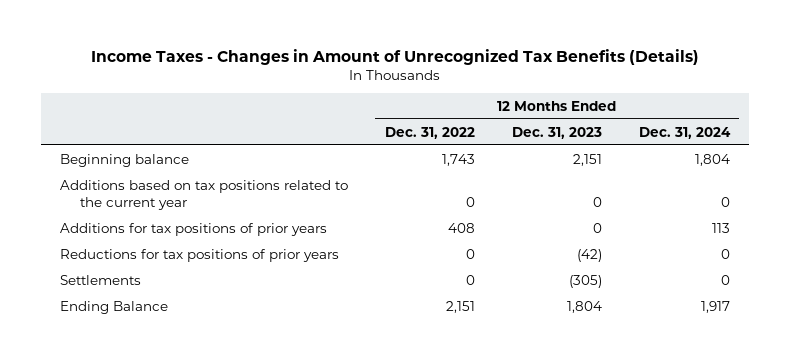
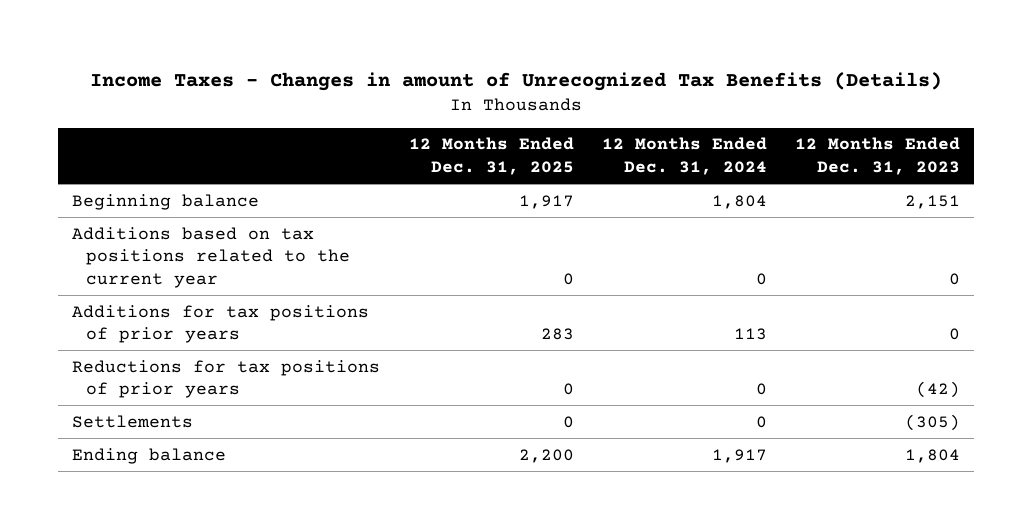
- Income Taxes - Changes in Amount of Unrecognized Tax Benefits (Details)
+ Income Taxes - Changes in amount of Unrecognized Tax Benefits (Details)
- | 12 Months Ended Dec. 31, 2022 | 12 Months Ended Dec. 31, 2023 | 12 Months Ended Dec. 31, 2024
+ | 12 Months Ended Dec. 31, 2025 | 12 Months Ended Dec. 31, 2024 | 12 Months Ended Dec. 31, 2023
- Ending Balance | 2,151 | 1,804 | 1,917
+ Ending balance | 2,200 | 1,917 | 1,804

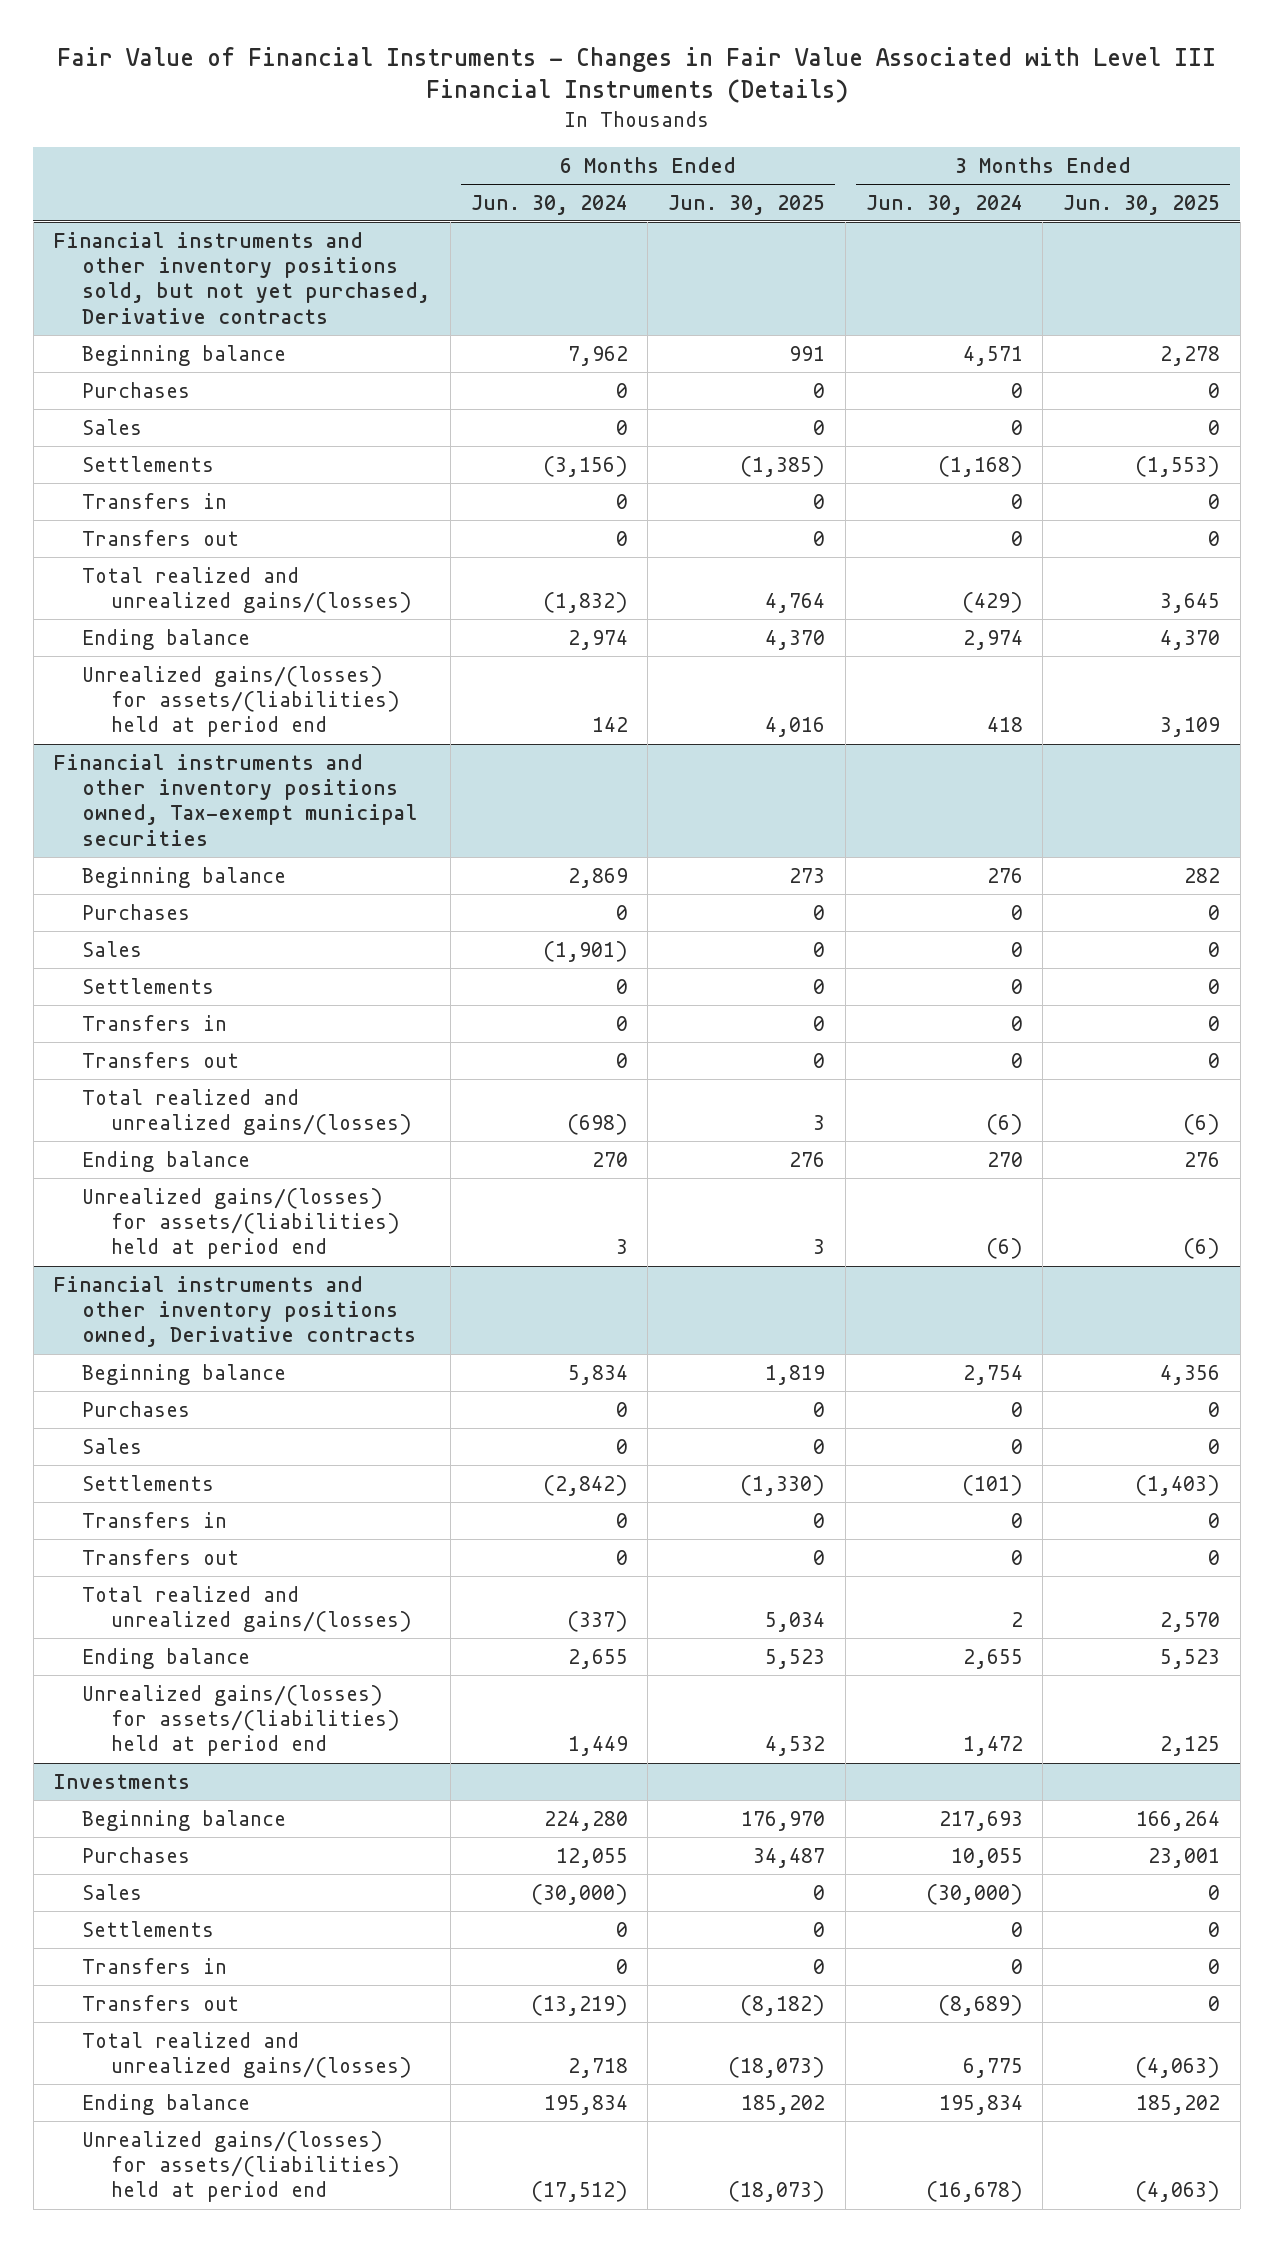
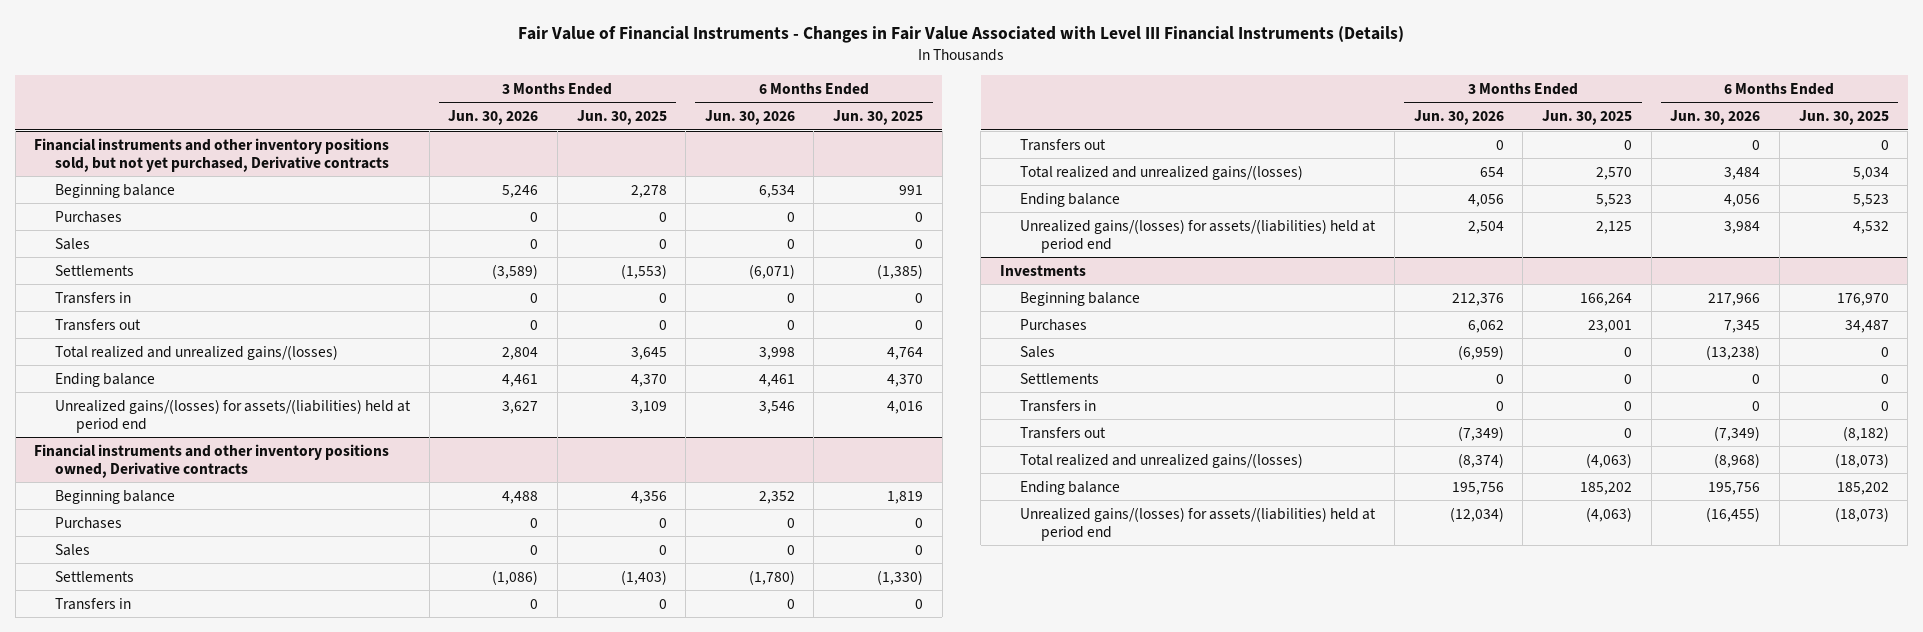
- | 6 Months Ended Jun. 30, 2024 | 6 Months Ended Jun. 30, 2025 | 3 Months Ended Jun. 30, 2024 | 3 Months Ended Jun. 30, 2025
+ | 3 Months Ended Jun. 30, 2026 | 3 Months Ended Jun. 30, 2025 | 6 Months Ended Jun. 30, 2026 | 6 Months Ended Jun. 30, 2025
- Financial instruments and other inventory positions owned, Tax-exempt municipal securities
- Beginning balance | 2,869 | 273 | 276 | 282
- Purchases | 0 | 0 | 0 | 0
- Sales | (1,901) | 0 | 0 | 0
- Settlements | 0 | 0 | 0 | 0
- Transfers in | 0 | 0 | 0 | 0
- Transfers out | 0 | 0 | 0 | 0
- Total realized and unrealized gains/(losses) | (698) | 3 | (6) | (6)
- Ending balance | 270 | 276 | 270 | 276
- Unrealized gains/(losses) for assets/(liabilities) held at period end | 3 | 3 | (6) | (6)

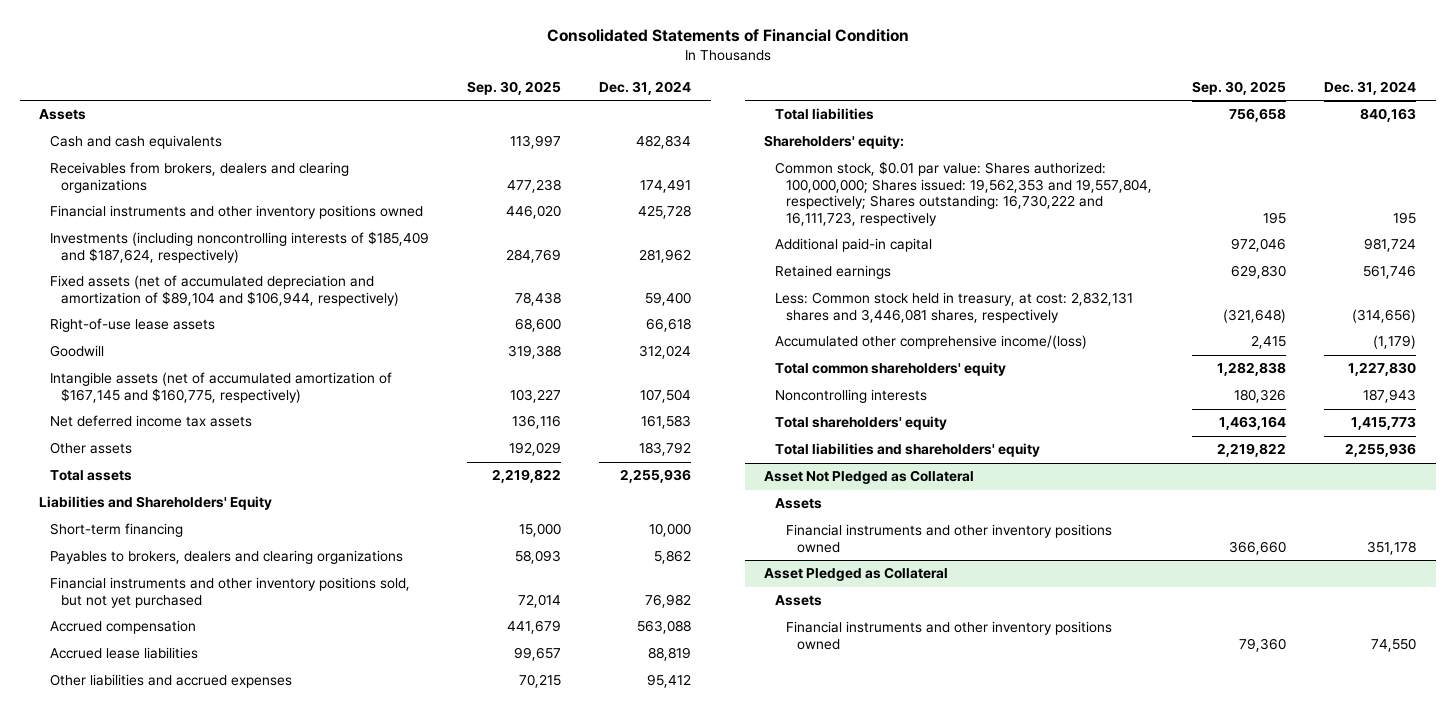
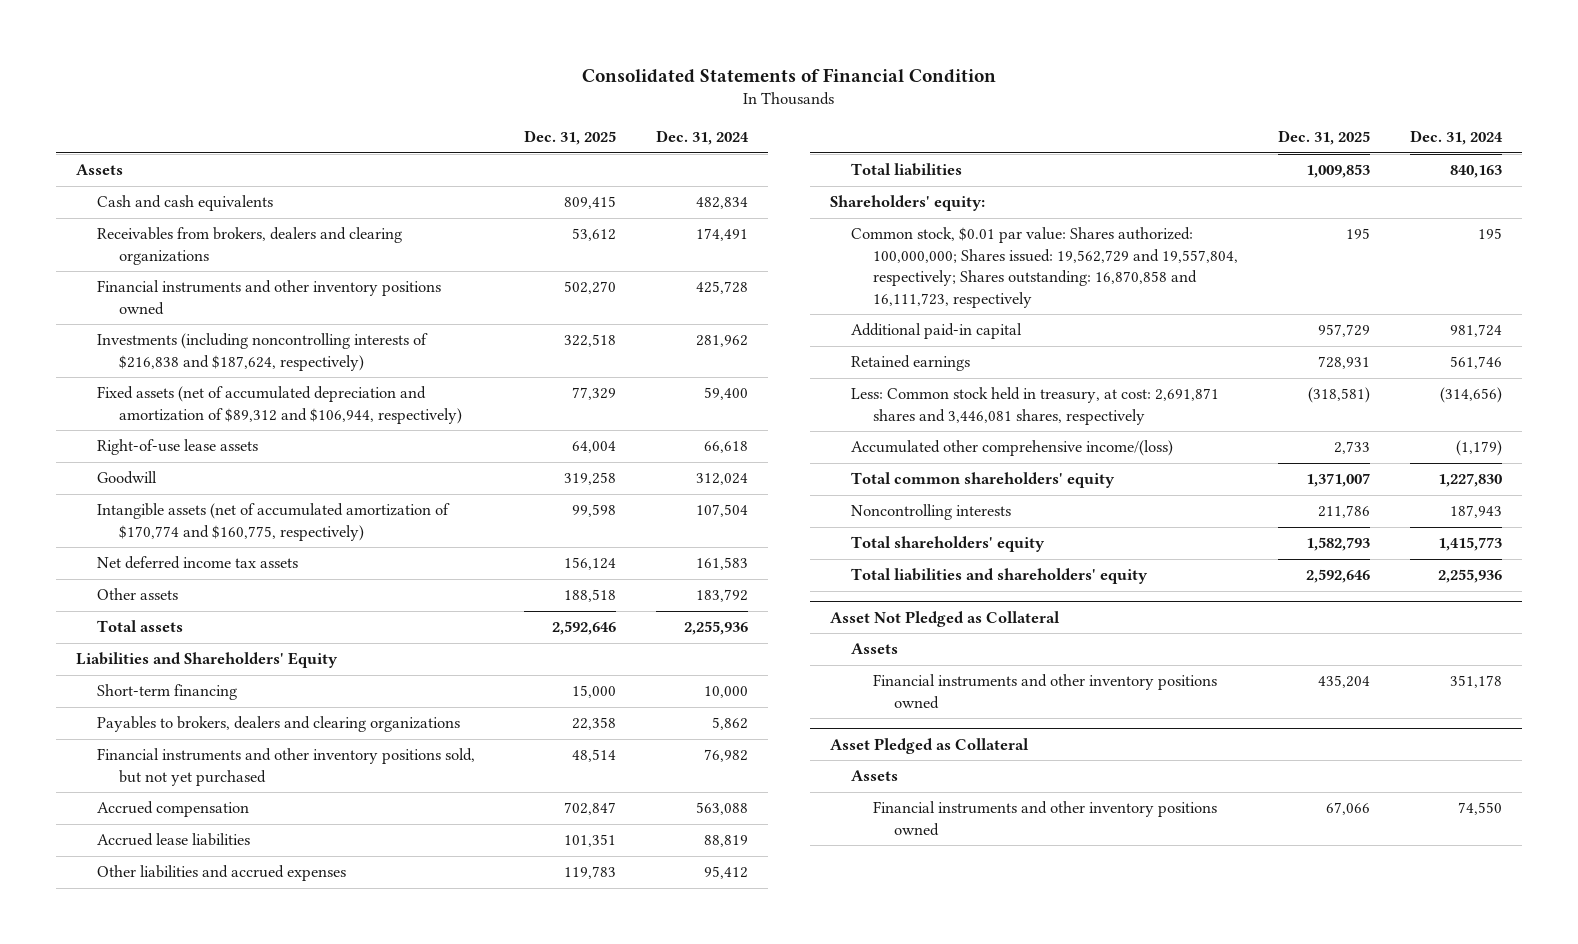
- | Sep. 30, 2025 | Dec. 31, 2024
+ | Dec. 31, 2025 | Dec. 31, 2024
- Investments (including noncontrolling interests of $185,409 and $187,624, respectively) | 284,769 | 281,962
- Fixed assets (net of accumulated depreciation and amortization of $89,104 and $106,944, respectively) | 78,438 | 59,400
+ Investments (including noncontrolling interests of $216,838 and $187,624, respectively) | 322,518 | 281,962
+ Fixed assets (net of accumulated depreciation and amortization of $89,312 and $106,944, respectively) | 77,329 | 59,400
- Intangible assets (net of accumulated amortization of $167,145 and $160,775, respectively) | 103,227 | 107,504
+ Intangible assets (net of accumulated amortization of $170,774 and $160,775, respectively) | 99,598 | 107,504
- Common stock, $0.01 par value: Shares authorized: 100,000,000; Shares issued: 19,562,353 and 19,557,804, respectively; Shares outstanding: 16,730,222 and 16,111,723, respectively | 195 | 195
+ Common stock, $0.01 par value: Shares authorized: 100,000,000; Shares issued: 19,562,729 and 19,557,804, respectively; Shares outstanding: 16,870,858 and 16,111,723, respectively | 195 | 195
- Less: Common stock held in treasury, at cost: 2,832,131 shares and 3,446,081 shares, respectively | (321,648) | (314,656)
+ Less: Common stock held in treasury, at cost: 2,691,871 shares and 3,446,081 shares, respectively | (318,581) | (314,656)

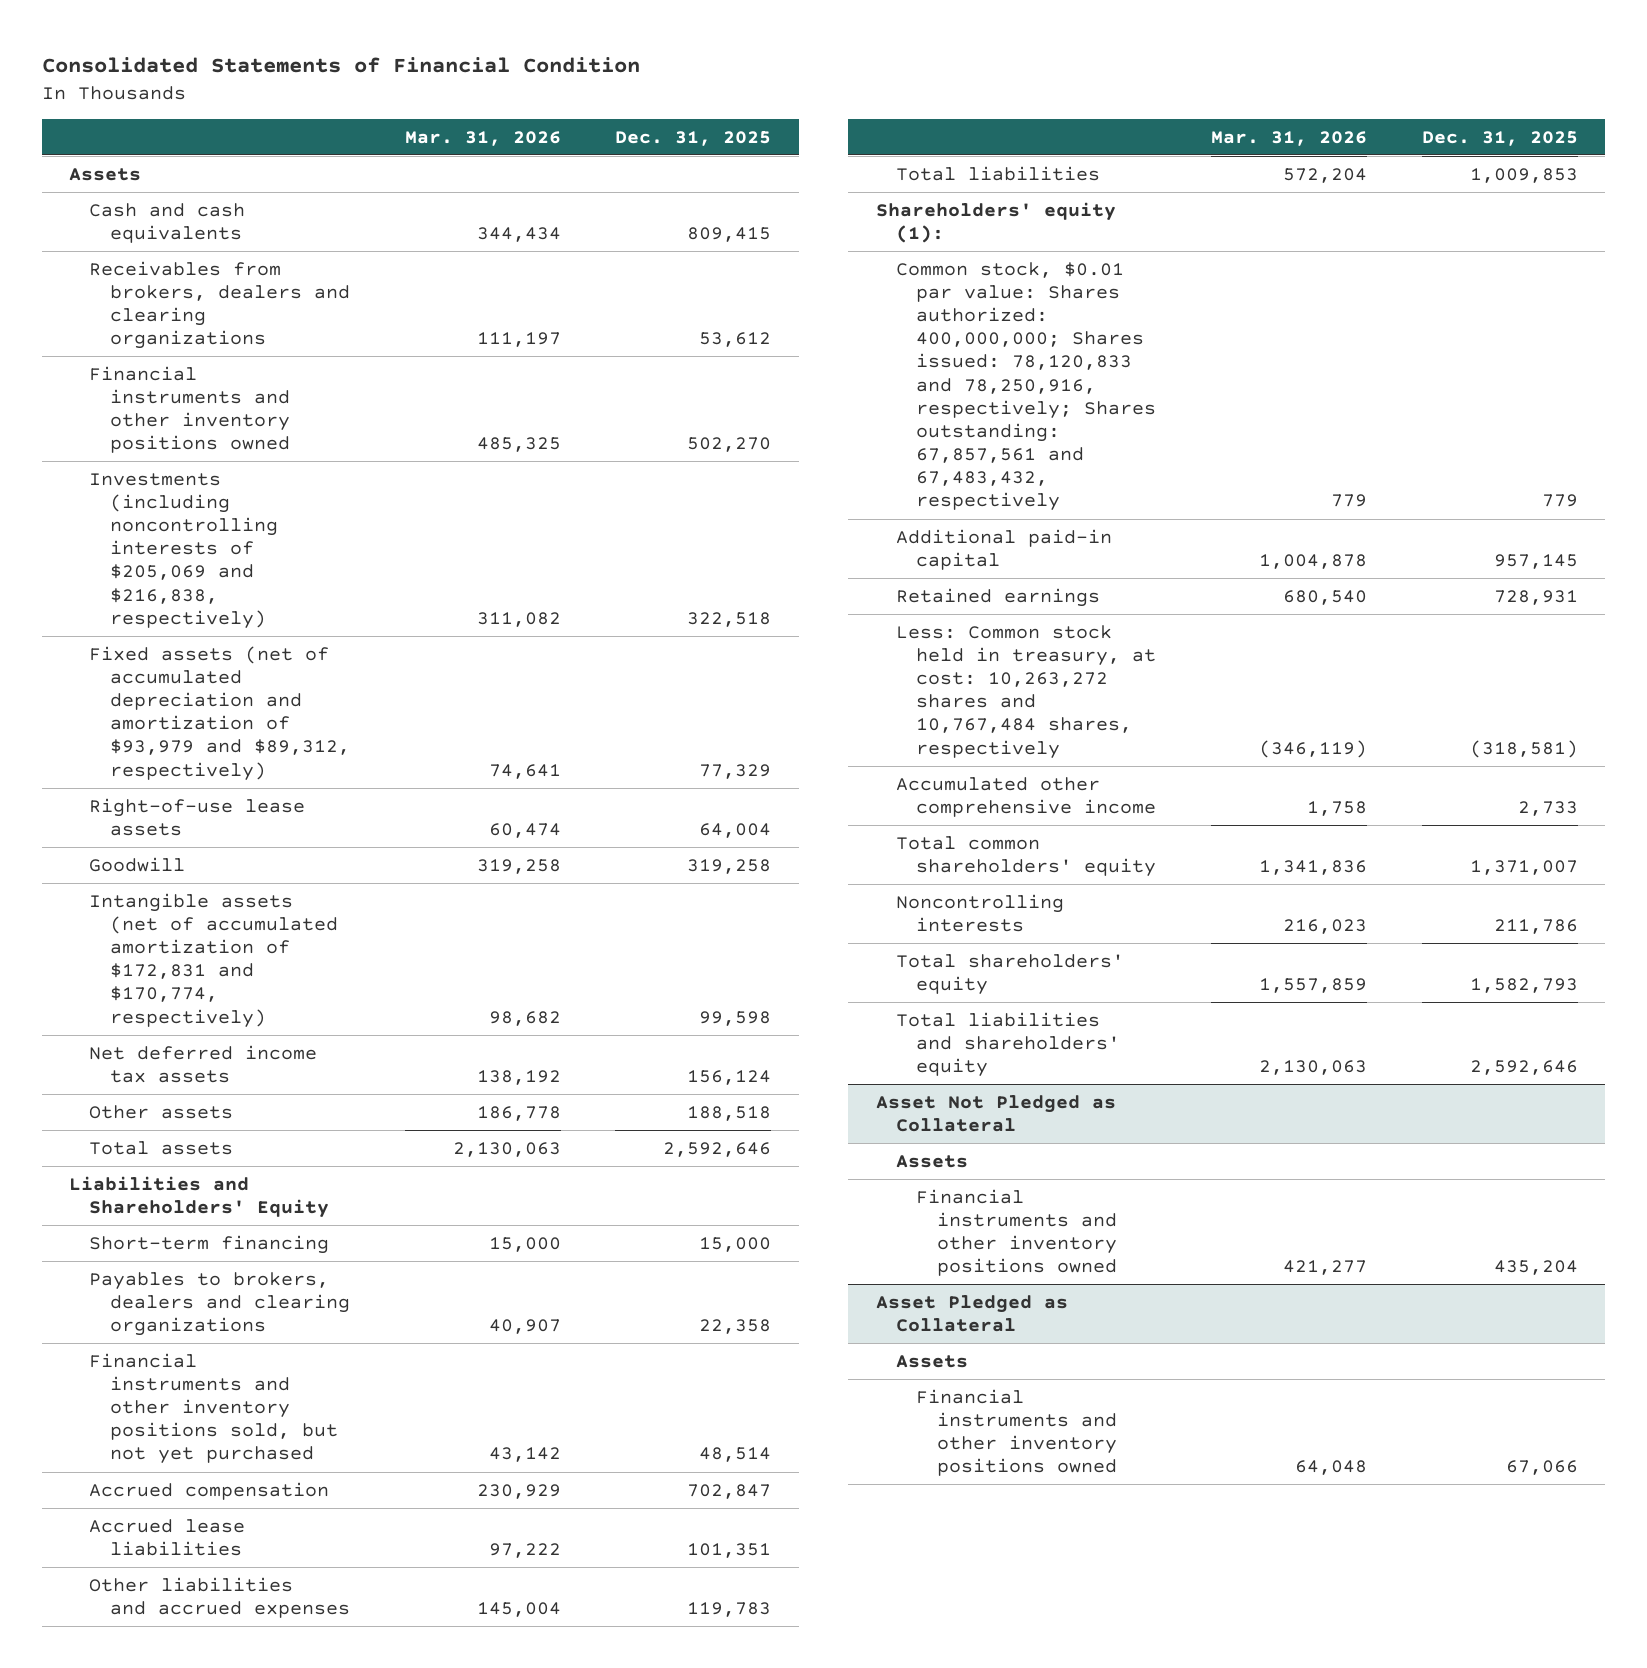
- | Dec. 31, 2025 | Dec. 31, 2024
+ | Mar. 31, 2026 | Dec. 31, 2025
- Investments (including noncontrolling interests of $216,838 and $187,624, respectively) | 322,518 | 281,962
- Fixed assets (net of accumulated depreciation and amortization of $89,312 and $106,944, respectively) | 77,329 | 59,400
+ Investments (including noncontrolling interests of $205,069 and $216,838, respectively) | 311,082 | 322,518
+ Fixed assets (net of accumulated depreciation and amortization of $93,979 and $89,312, respectively) | 74,641 | 77,329
- Intangible assets (net of accumulated amortization of $170,774 and $160,775, respectively) | 99,598 | 107,504
+ Intangible assets (net of accumulated amortization of $172,831 and $170,774, respectively) | 98,682 | 99,598
- Shareholders' equity:
- Common stock, $0.01 par value: Shares authorized: 100,000,000; Shares issued: 19,562,729 and 19,557,804, respectively; Shares outstanding: 16,870,858 and 16,111,723, respectively | 195 | 195
- Additional paid-in capital | 957,729 | 981,724
+ Shareholders' equity (1):
+ Common stock, $0.01 par value: Shares authorized: 400,000,000; Shares issued: 78,120,833 and 78,250,916, respectively; Shares outstanding: 67,857,561 and 67,483,432, respectively | 779 | 779
+ Additional paid-in capital | 1,004,878 | 957,145
- Less: Common stock held in treasury, at cost: 2,691,871 shares and 3,446,081 shares, respectively | (318,581) | (314,656)
- Accumulated other comprehensive income/(loss) | 2,733 | (1,179)
+ Less: Common stock held in treasury, at cost: 10,263,272 shares and 10,767,484 shares, respectively | (346,119) | (318,581)
+ Accumulated other comprehensive income | 1,758 | 2,733

